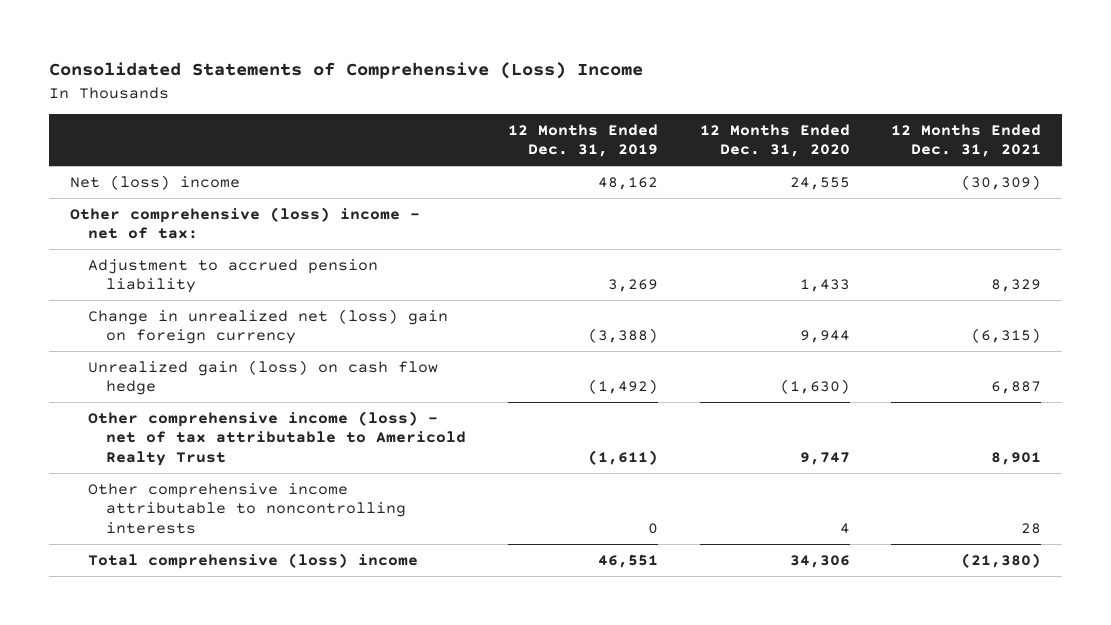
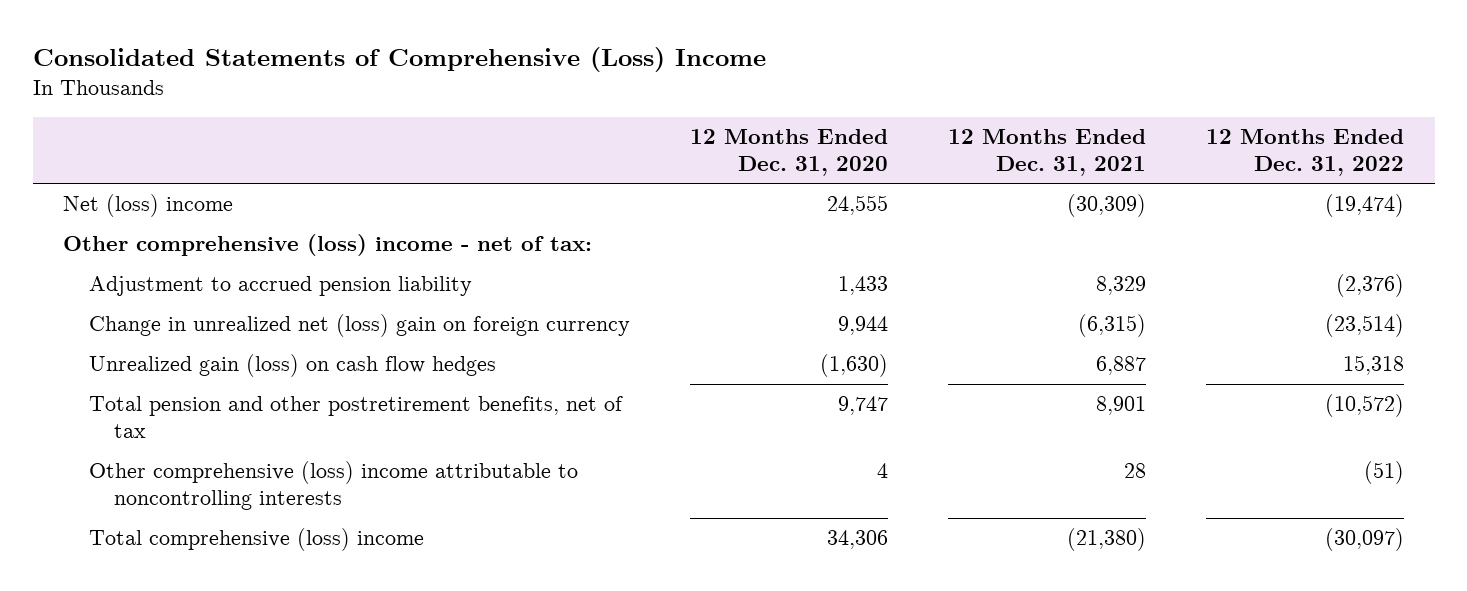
- | 12 Months Ended Dec. 31, 2019 | 12 Months Ended Dec. 31, 2020 | 12 Months Ended Dec. 31, 2021
+ | 12 Months Ended Dec. 31, 2020 | 12 Months Ended Dec. 31, 2021 | 12 Months Ended Dec. 31, 2022
- Unrealized gain (loss) on cash flow hedge | (1,492) | (1,630) | 6,887
- Other comprehensive income (loss) - net of tax attributable to Americold Realty Trust | (1,611) | 9,747 | 8,901
- Other comprehensive income attributable to noncontrolling interests | 0 | 4 | 28
+ Unrealized gain (loss) on cash flow hedges | (1,630) | 6,887 | 15,318
+ Total pension and other postretirement benefits, net of tax | 9,747 | 8,901 | (10,572)
+ Other comprehensive (loss) income attributable to noncontrolling interests | 4 | 28 | (51)

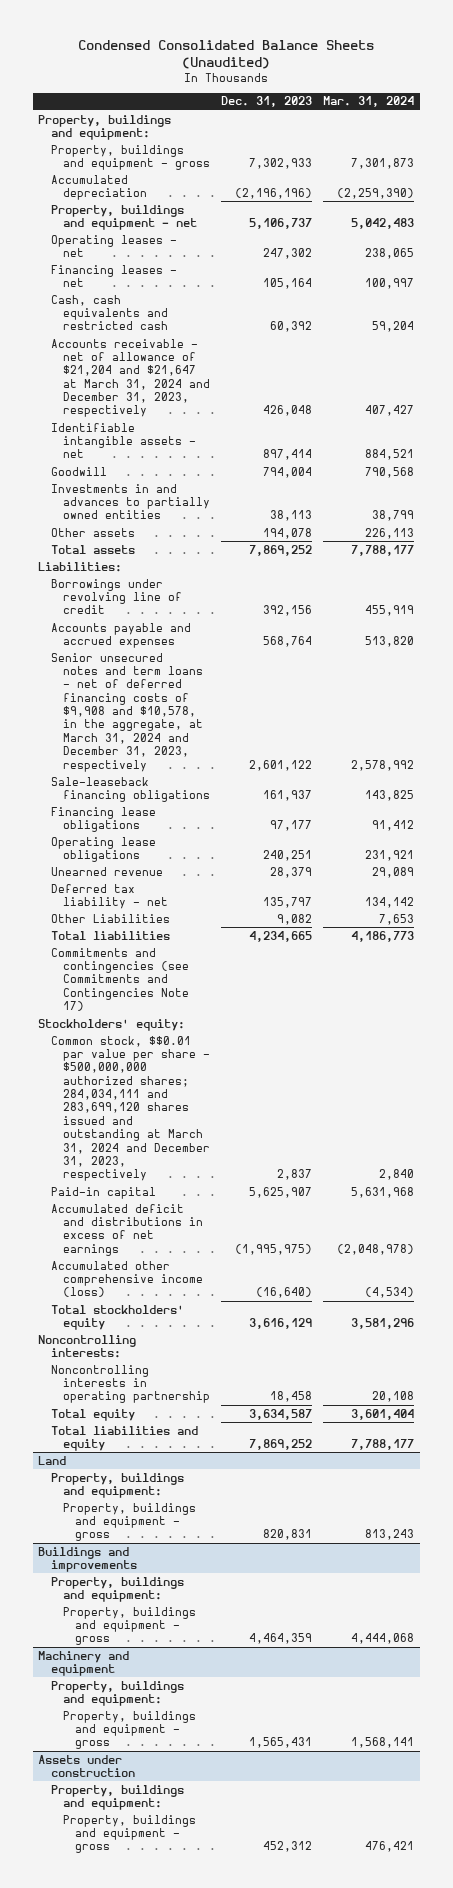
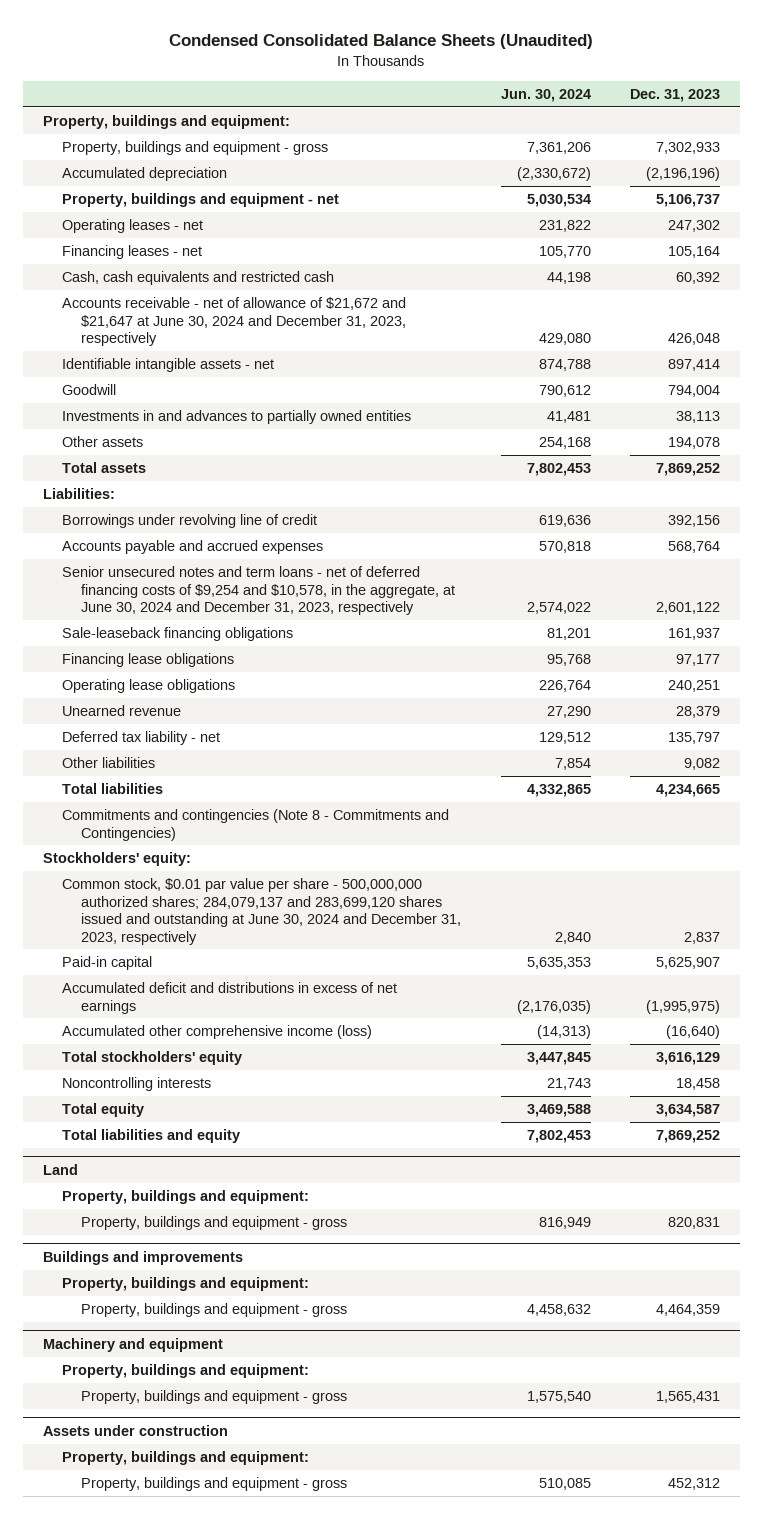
- | Dec. 31, 2023 | Mar. 31, 2024
+ | Jun. 30, 2024 | Dec. 31, 2023
- Accounts receivable - net of allowance of $21,204 and $21,647 at March 31, 2024 and December 31, 2023, respectively | 426,048 | 407,427
+ Accounts receivable - net of allowance of $21,672 and $21,647 at June 30, 2024 and December 31, 2023, respectively | 429,080 | 426,048
- Senior unsecured notes and term loans - net of deferred financing costs of $9,908 and $10,578, in the aggregate, at March 31, 2024 and December 31, 2023, respectively | 2,601,122 | 2,578,992
+ Senior unsecured notes and term loans - net of deferred financing costs of $9,254 and $10,578, in the aggregate, at June 30, 2024 and December 31, 2023, respectively | 2,574,022 | 2,601,122
- Other Liabilities | 9,082 | 7,653
+ Other liabilities | 7,854 | 9,082
- Commitments and contingencies (see Commitments and Contingencies Note 17)
+ Commitments and contingencies (Note 8 - Commitments and Contingencies)
- Common stock, $$0.01 par value per share - $500,000,000 authorized shares; 284,034,111 and 283,699,120 shares issued and outstanding at March 31, 2024 and December 31, 2023, respectively | 2,837 | 2,840
+ Common stock, $0.01 par value per share - 500,000,000 authorized shares; 284,079,137 and 283,699,120 shares issued and outstanding at June 30, 2024 and December 31, 2023, respectively | 2,840 | 2,837
- Noncontrolling interests:
- Noncontrolling interests in operating partnership | 18,458 | 20,108
+ Noncontrolling interests | 21,743 | 18,458

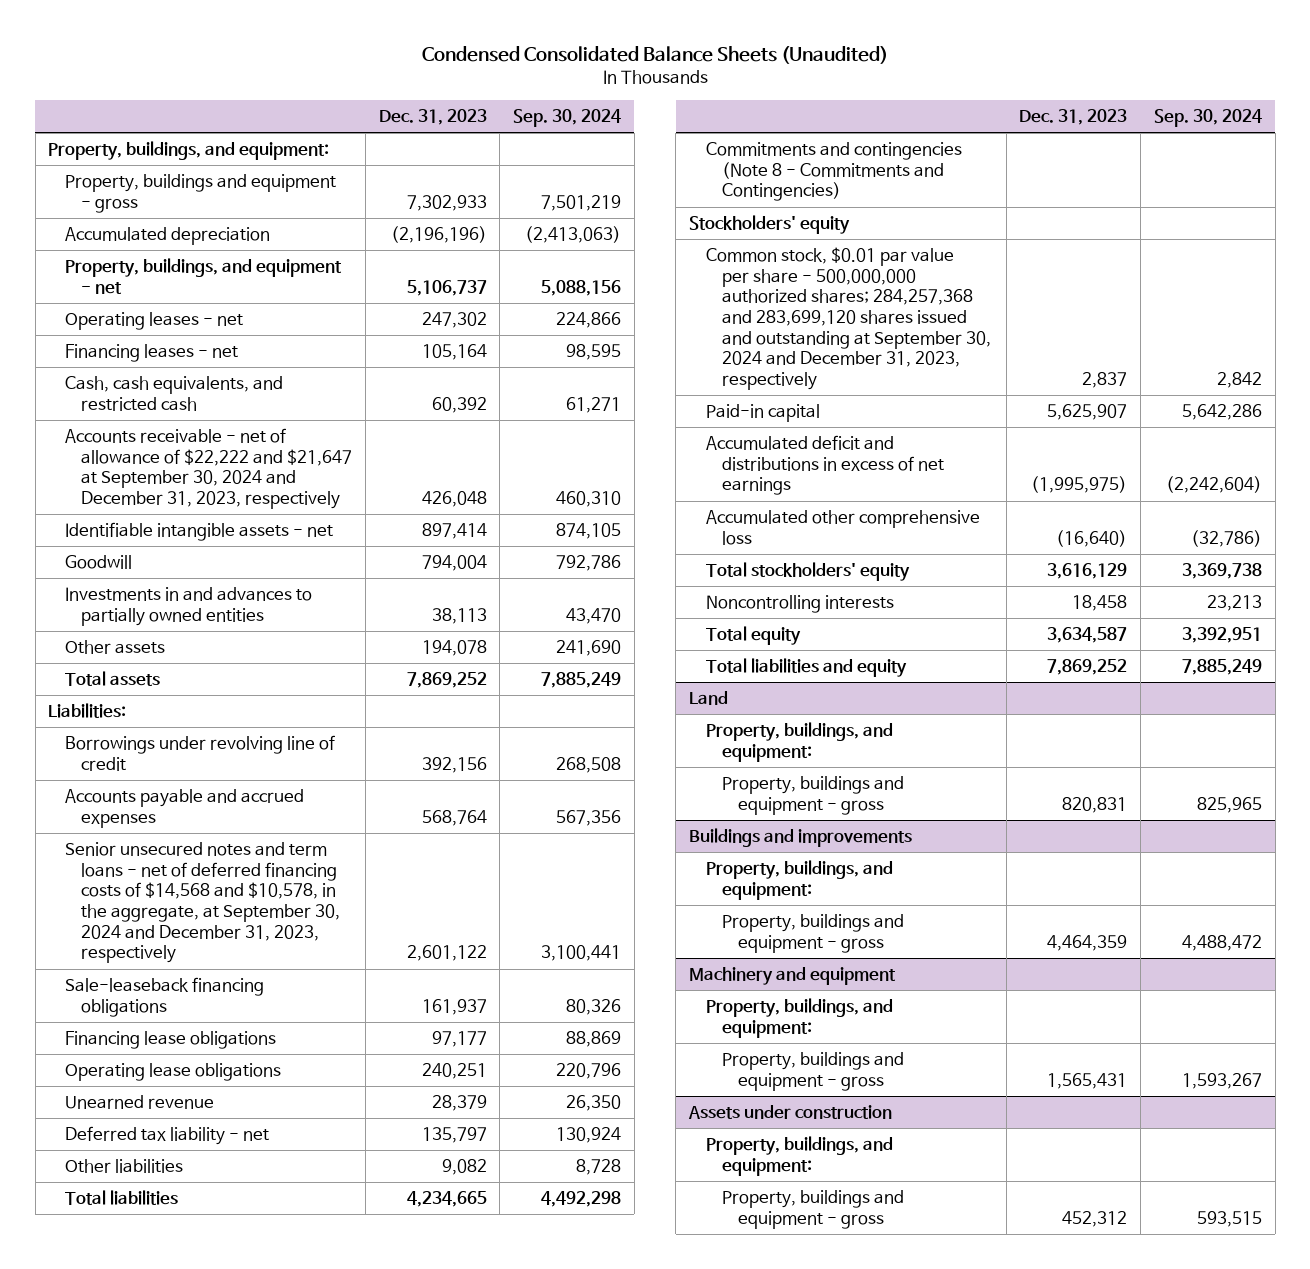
- | Jun. 30, 2024 | Dec. 31, 2023
+ | Dec. 31, 2023 | Sep. 30, 2024
- Property, buildings and equipment:
+ Property, buildings, and equipment:
- Property, buildings and equipment - net | 5,030,534 | 5,106,737
+ Property, buildings, and equipment - net | 5,106,737 | 5,088,156
- Cash, cash equivalents and restricted cash | 44,198 | 60,392
- Accounts receivable - net of allowance of $21,672 and $21,647 at June 30, 2024 and December 31, 2023, respectively | 429,080 | 426,048
+ Cash, cash equivalents, and restricted cash | 60,392 | 61,271
+ Accounts receivable - net of allowance of $22,222 and $21,647 at September 30, 2024 and December 31, 2023, respectively | 426,048 | 460,310
- Senior unsecured notes and term loans - net of deferred financing costs of $9,254 and $10,578, in the aggregate, at June 30, 2024 and December 31, 2023, respectively | 2,574,022 | 2,601,122
+ Senior unsecured notes and term loans - net of deferred financing costs of $14,568 and $10,578, in the aggregate, at September 30, 2024 and December 31, 2023, respectively | 2,601,122 | 3,100,441
- Stockholders' equity:
- Common stock, $0.01 par value per share - 500,000,000 authorized shares; 284,079,137 and 283,699,120 shares issued and outstanding at June 30, 2024 and December 31, 2023, respectively | 2,840 | 2,837
+ Stockholders' equity
+ Common stock, $0.01 par value per share - 500,000,000 authorized shares; 284,257,368 and 283,699,120 shares issued and outstanding at September 30, 2024 and December 31, 2023, respectively | 2,837 | 2,842
- Accumulated other comprehensive income (loss) | (14,313) | (16,640)
+ Accumulated other comprehensive loss | (16,640) | (32,786)
@ Land
- Property, buildings and equipment:
+ Property, buildings, and equipment:
@ Buildings and improvements
- Property, buildings and equipment:
+ Property, buildings, and equipment:
@ Machinery and equipment
- Property, buildings and equipment:
+ Property, buildings, and equipment:
@ Assets under construction
- Property, buildings and equipment:
+ Property, buildings, and equipment:

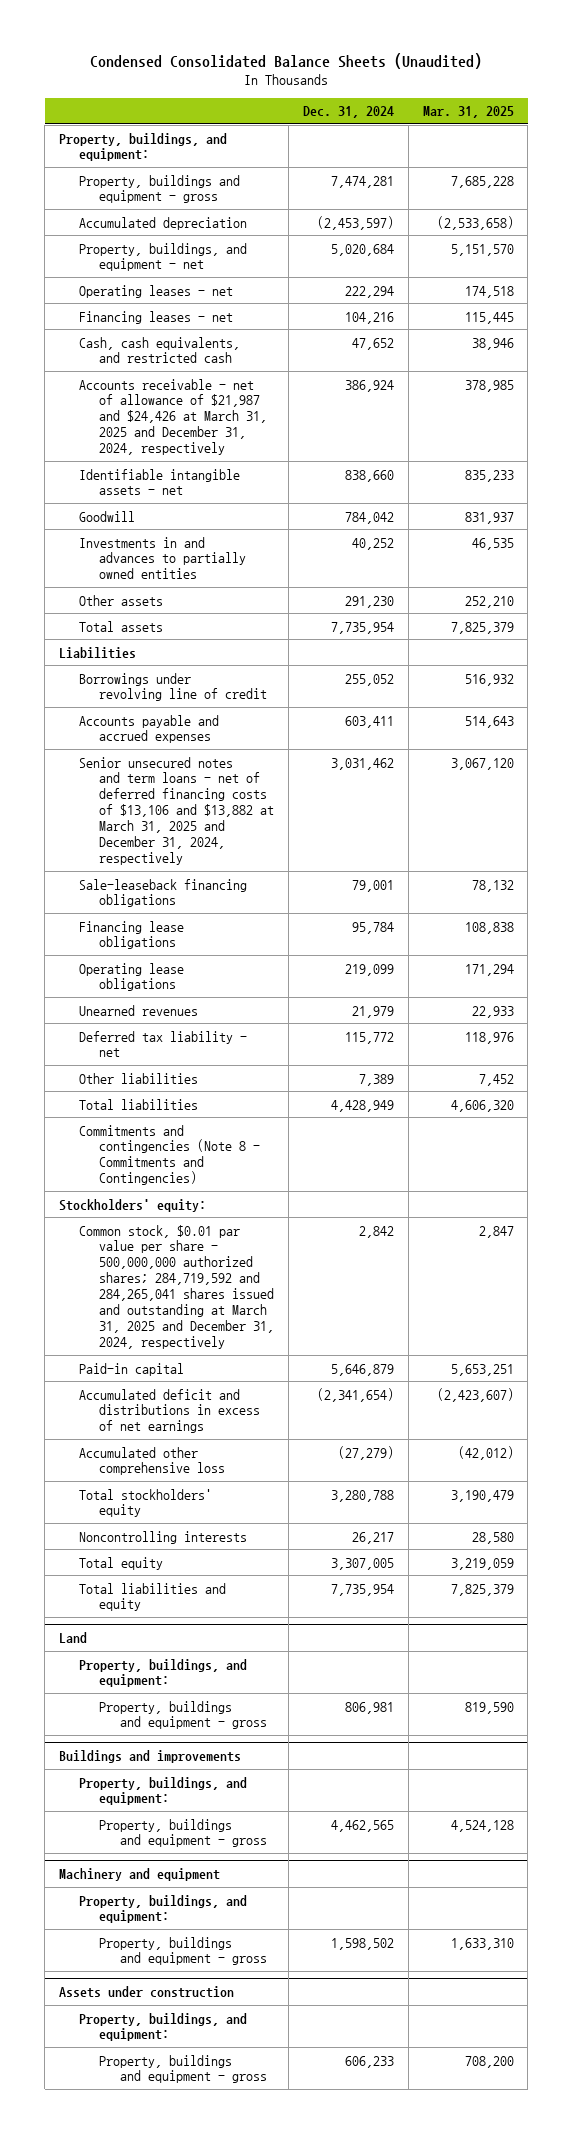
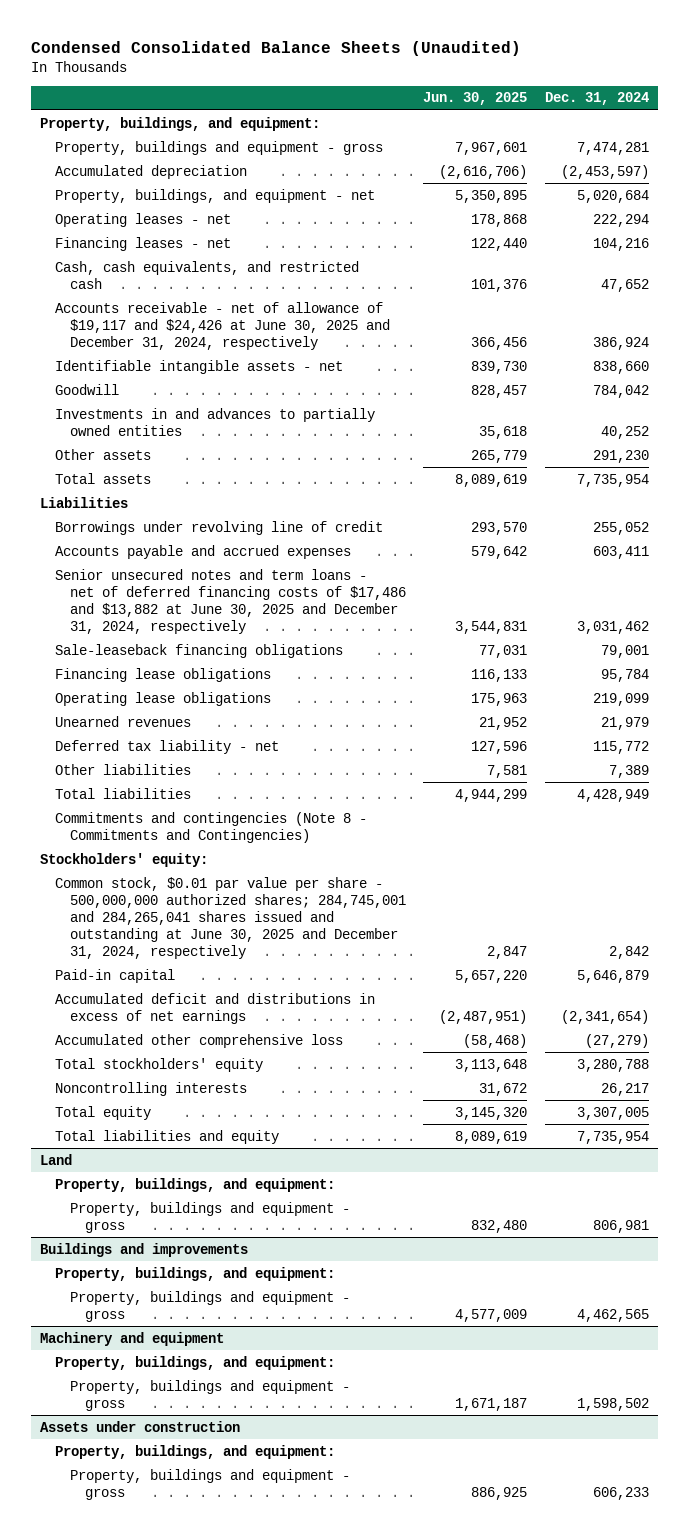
- | Dec. 31, 2024 | Mar. 31, 2025
+ | Jun. 30, 2025 | Dec. 31, 2024
- Accounts receivable - net of allowance of $21,987 and $24,426 at March 31, 2025 and December 31, 2024, respectively | 386,924 | 378,985
+ Accounts receivable - net of allowance of $19,117 and $24,426 at June 30, 2025 and December 31, 2024, respectively | 366,456 | 386,924
- Senior unsecured notes and term loans - net of deferred financing costs of $13,106 and $13,882 at March 31, 2025 and December 31, 2024, respectively | 3,031,462 | 3,067,120
+ Senior unsecured notes and term loans - net of deferred financing costs of $17,486 and $13,882 at June 30, 2025 and December 31, 2024, respectively | 3,544,831 | 3,031,462
- Common stock, $0.01 par value per share - 500,000,000 authorized shares; 284,719,592 and 284,265,041 shares issued and outstanding at March 31, 2025 and December 31, 2024, respectively | 2,842 | 2,847
+ Common stock, $0.01 par value per share - 500,000,000 authorized shares; 284,745,001 and 284,265,041 shares issued and outstanding at June 30, 2025 and December 31, 2024, respectively | 2,847 | 2,842

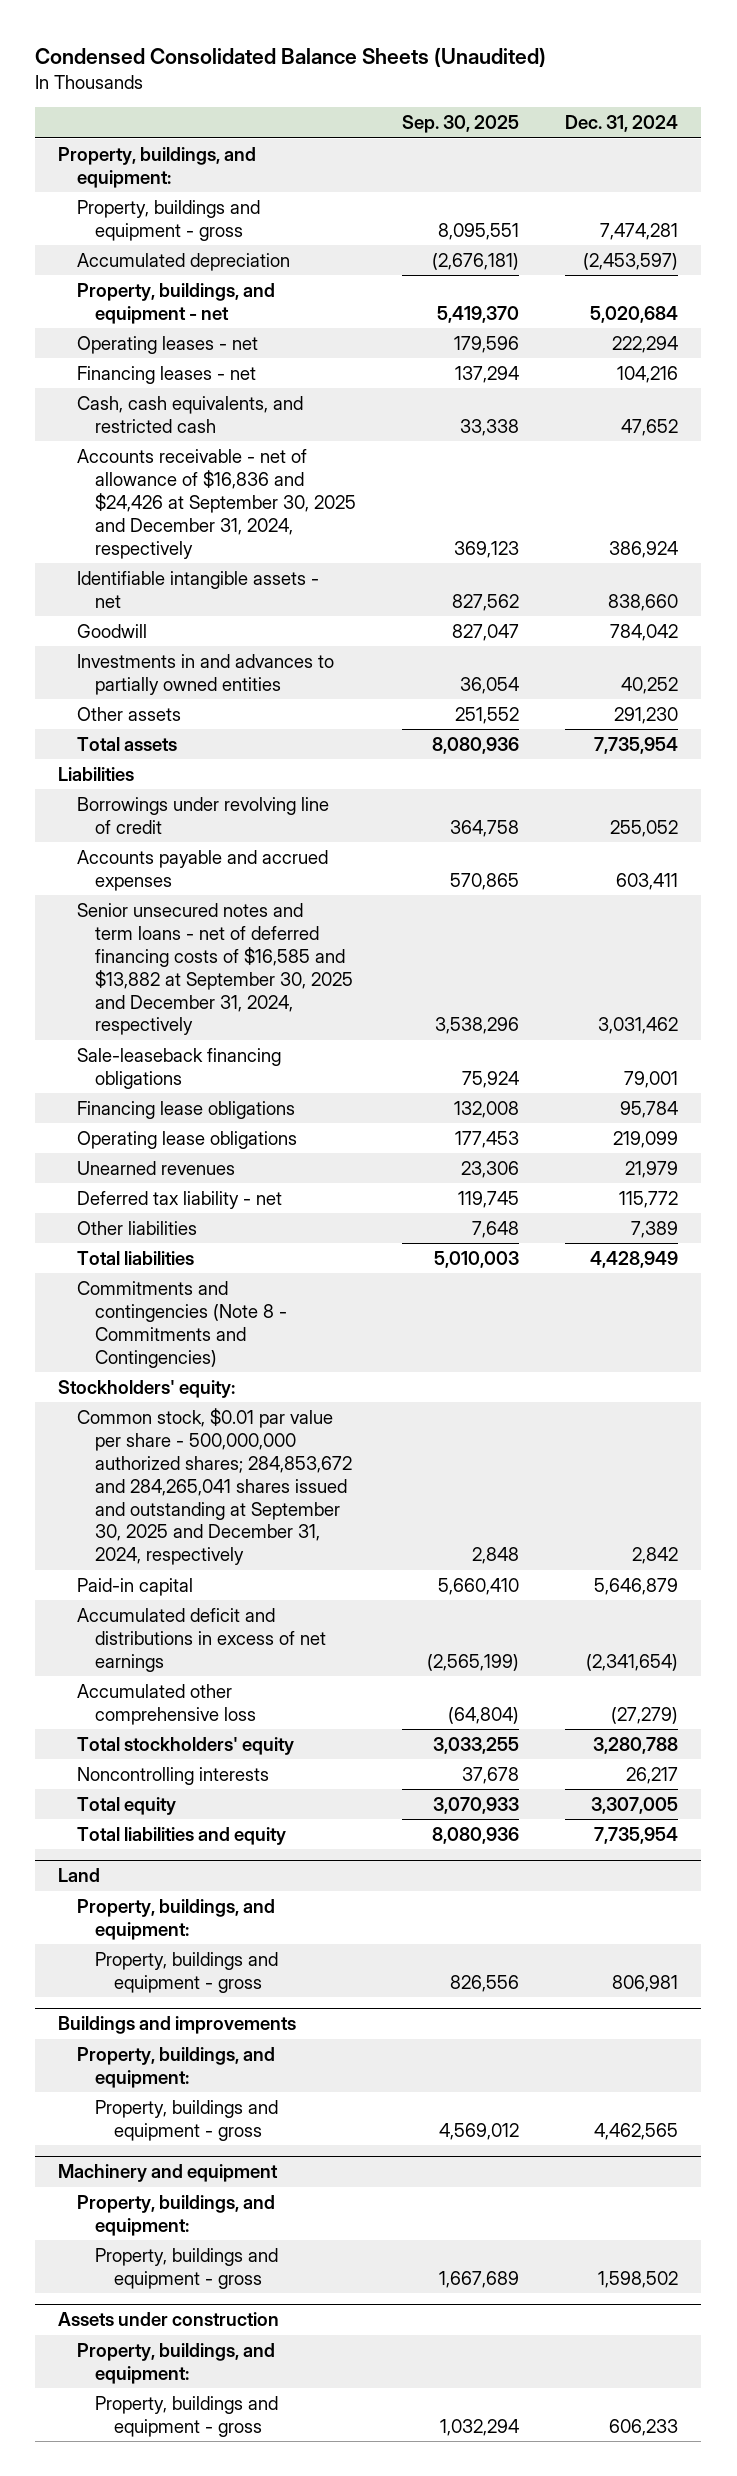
- | Jun. 30, 2025 | Dec. 31, 2024
+ | Sep. 30, 2025 | Dec. 31, 2024
- Accounts receivable - net of allowance of $19,117 and $24,426 at June 30, 2025 and December 31, 2024, respectively | 366,456 | 386,924
+ Accounts receivable - net of allowance of $16,836 and $24,426 at September 30, 2025 and December 31, 2024, respectively | 369,123 | 386,924
- Senior unsecured notes and term loans - net of deferred financing costs of $17,486 and $13,882 at June 30, 2025 and December 31, 2024, respectively | 3,544,831 | 3,031,462
+ Senior unsecured notes and term loans - net of deferred financing costs of $16,585 and $13,882 at September 30, 2025 and December 31, 2024, respectively | 3,538,296 | 3,031,462
- Common stock, $0.01 par value per share - 500,000,000 authorized shares; 284,745,001 and 284,265,041 shares issued and outstanding at June 30, 2025 and December 31, 2024, respectively | 2,847 | 2,842
+ Common stock, $0.01 par value per share - 500,000,000 authorized shares; 284,853,672 and 284,265,041 shares issued and outstanding at September 30, 2025 and December 31, 2024, respectively | 2,848 | 2,842

